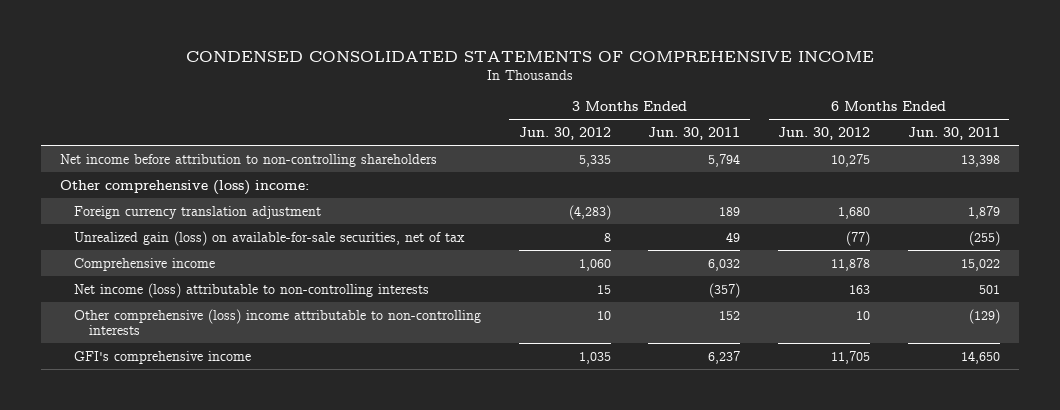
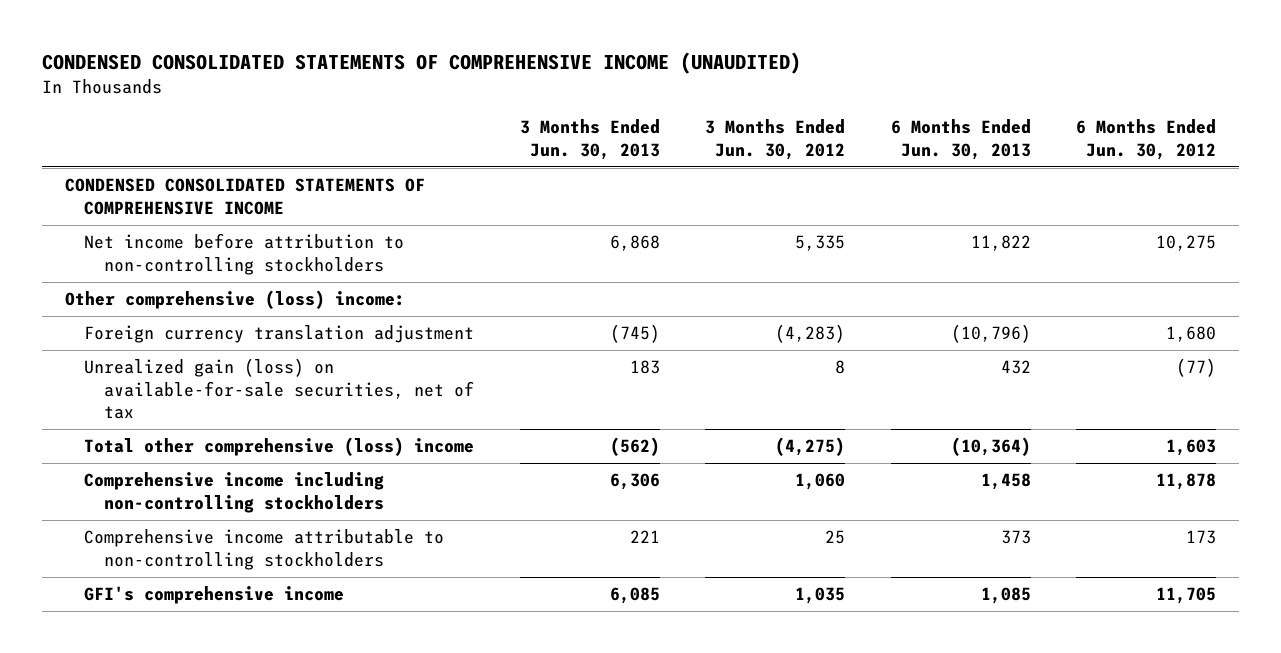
- CONDENSED CONSOLIDATED STATEMENTS OF COMPREHENSIVE INCOME
+ CONDENSED CONSOLIDATED STATEMENTS OF COMPREHENSIVE INCOME (UNAUDITED)
- | 3 Months Ended Jun. 30, 2012 | 3 Months Ended Jun. 30, 2011 | 6 Months Ended Jun. 30, 2012 | 6 Months Ended Jun. 30, 2011
+ | 3 Months Ended Jun. 30, 2013 | 3 Months Ended Jun. 30, 2012 | 6 Months Ended Jun. 30, 2013 | 6 Months Ended Jun. 30, 2012
- Net income before attribution to non-controlling shareholders | 5,335 | 5,794 | 10,275 | 13,398
+ CONDENSED CONSOLIDATED STATEMENTS OF COMPREHENSIVE INCOME
+ Net income before attribution to non-controlling stockholders | 6,868 | 5,335 | 11,822 | 10,275
- Comprehensive income | 1,060 | 6,032 | 11,878 | 15,022
- Net income (loss) attributable to non-controlling interests | 15 | (357) | 163 | 501
- Other comprehensive (loss) income attributable to non-controlling interests | 10 | 152 | 10 | (129)
+ Total other comprehensive (loss) income | (562) | (4,275) | (10,364) | 1,603
+ Comprehensive income including non-controlling stockholders | 6,306 | 1,060 | 1,458 | 11,878
+ Comprehensive income attributable to non-controlling stockholders | 221 | 25 | 373 | 173

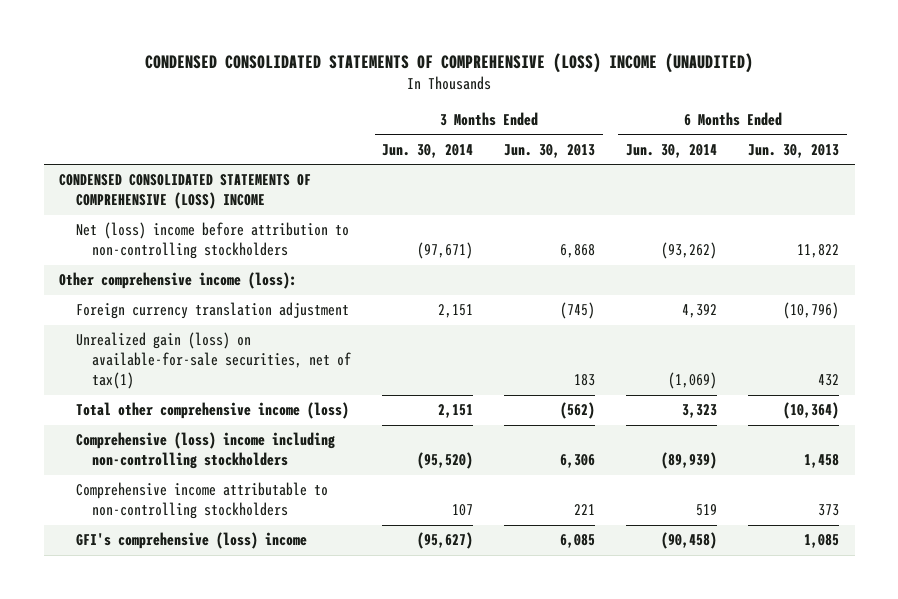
- CONDENSED CONSOLIDATED STATEMENTS OF COMPREHENSIVE INCOME (UNAUDITED)
+ CONDENSED CONSOLIDATED STATEMENTS OF COMPREHENSIVE (LOSS) INCOME (UNAUDITED)
- | 3 Months Ended Jun. 30, 2013 | 3 Months Ended Jun. 30, 2012 | 6 Months Ended Jun. 30, 2013 | 6 Months Ended Jun. 30, 2012
+ | 3 Months Ended Jun. 30, 2014 | 3 Months Ended Jun. 30, 2013 | 6 Months Ended Jun. 30, 2014 | 6 Months Ended Jun. 30, 2013
- CONDENSED CONSOLIDATED STATEMENTS OF COMPREHENSIVE INCOME
- Net income before attribution to non-controlling stockholders | 6,868 | 5,335 | 11,822 | 10,275
- Other comprehensive (loss) income:
+ CONDENSED CONSOLIDATED STATEMENTS OF COMPREHENSIVE (LOSS) INCOME
+ Net (loss) income before attribution to non-controlling stockholders | (97,671) | 6,868 | (93,262) | 11,822
+ Other comprehensive income (loss):
- Unrealized gain (loss) on available-for-sale securities, net of tax | 183 | 8 | 432 | (77)
- Total other comprehensive (loss) income | (562) | (4,275) | (10,364) | 1,603
- Comprehensive income including non-controlling stockholders | 6,306 | 1,060 | 1,458 | 11,878
+ Unrealized gain (loss) on available-for-sale securities, net of tax(1) | | 183 | (1,069) | 432
+ Total other comprehensive income (loss) | 2,151 | (562) | 3,323 | (10,364)
+ Comprehensive (loss) income including non-controlling stockholders | (95,520) | 6,306 | (89,939) | 1,458
- GFI's comprehensive income | 6,085 | 1,035 | 1,085 | 11,705
+ GFI's comprehensive (loss) income | (95,627) | 6,085 | (90,458) | 1,085

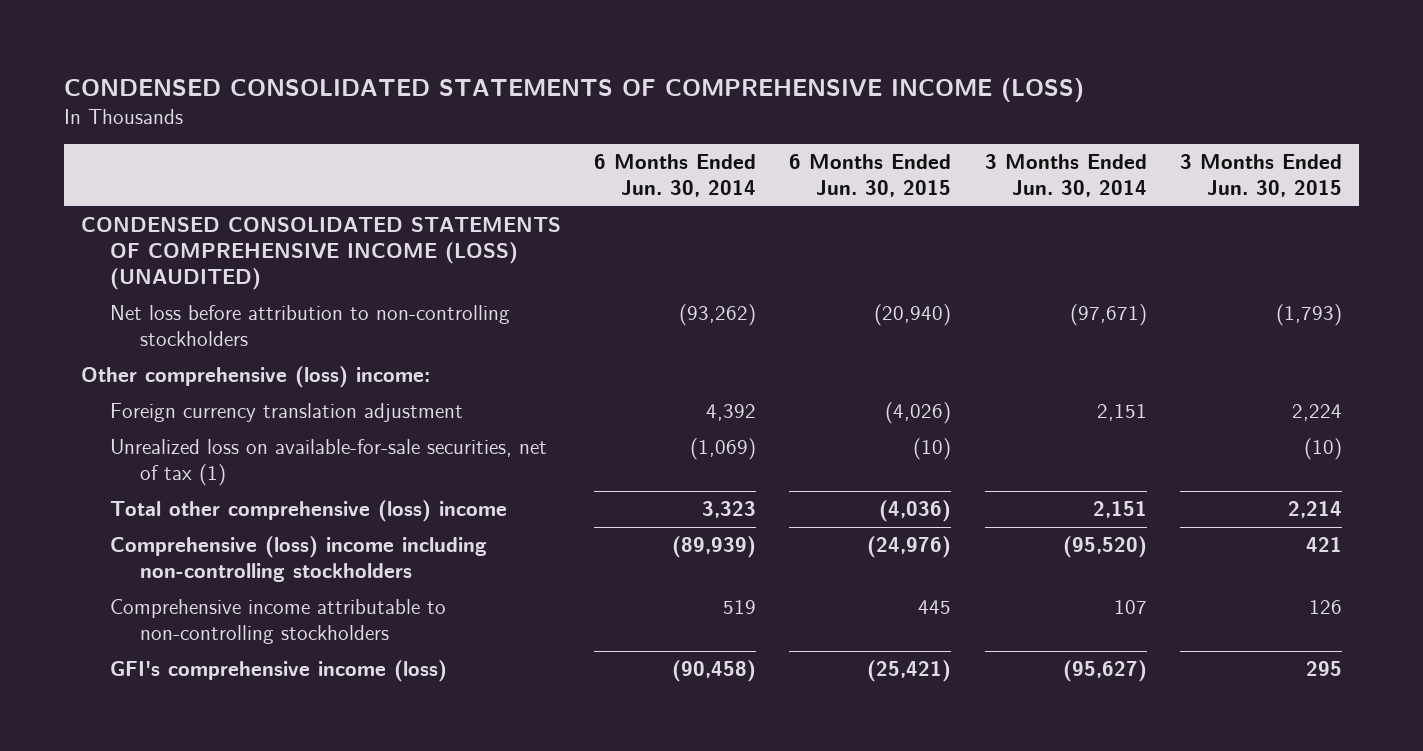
- CONDENSED CONSOLIDATED STATEMENTS OF COMPREHENSIVE (LOSS) INCOME (UNAUDITED)
+ CONDENSED CONSOLIDATED STATEMENTS OF COMPREHENSIVE INCOME (LOSS)
- | 3 Months Ended Jun. 30, 2014 | 3 Months Ended Jun. 30, 2013 | 6 Months Ended Jun. 30, 2014 | 6 Months Ended Jun. 30, 2013
+ | 6 Months Ended Jun. 30, 2014 | 6 Months Ended Jun. 30, 2015 | 3 Months Ended Jun. 30, 2014 | 3 Months Ended Jun. 30, 2015
- CONDENSED CONSOLIDATED STATEMENTS OF COMPREHENSIVE (LOSS) INCOME
- Net (loss) income before attribution to non-controlling stockholders | (97,671) | 6,868 | (93,262) | 11,822
- Other comprehensive income (loss):
+ CONDENSED CONSOLIDATED STATEMENTS OF COMPREHENSIVE INCOME (LOSS) (UNAUDITED)
+ Net loss before attribution to non-controlling stockholders | (93,262) | (20,940) | (97,671) | (1,793)
+ Other comprehensive (loss) income:
- Unrealized gain (loss) on available-for-sale securities, net of tax(1) | | 183 | (1,069) | 432
- Total other comprehensive income (loss) | 2,151 | (562) | 3,323 | (10,364)
+ Unrealized loss on available-for-sale securities, net of tax (1) | (1,069) | (10) | | (10)
+ Total other comprehensive (loss) income | 3,323 | (4,036) | 2,151 | 2,214
- GFI's comprehensive (loss) income | (95,627) | 6,085 | (90,458) | 1,085
+ GFI's comprehensive income (loss) | (90,458) | (25,421) | (95,627) | 295

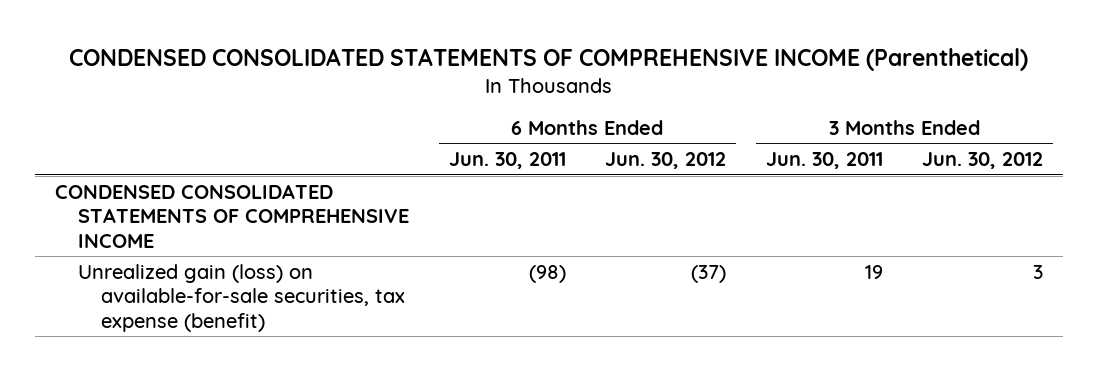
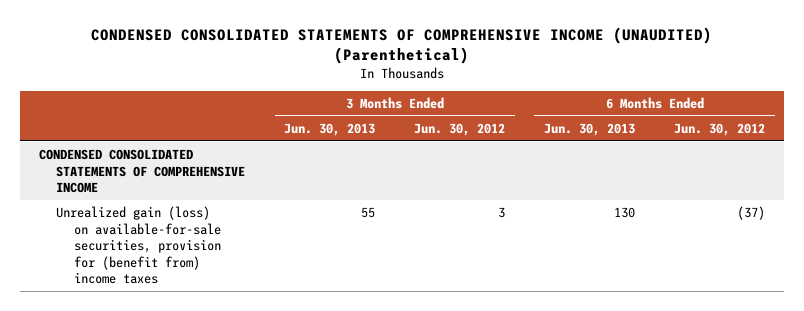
- CONDENSED CONSOLIDATED STATEMENTS OF COMPREHENSIVE INCOME (Parenthetical)
+ CONDENSED CONSOLIDATED STATEMENTS OF COMPREHENSIVE INCOME (UNAUDITED) (Parenthetical)
- | 6 Months Ended Jun. 30, 2011 | 6 Months Ended Jun. 30, 2012 | 3 Months Ended Jun. 30, 2011 | 3 Months Ended Jun. 30, 2012
+ | 3 Months Ended Jun. 30, 2013 | 3 Months Ended Jun. 30, 2012 | 6 Months Ended Jun. 30, 2013 | 6 Months Ended Jun. 30, 2012
- Unrealized gain (loss) on available-for-sale securities, tax expense (benefit) | (98) | (37) | 19 | 3
+ Unrealized gain (loss) on available-for-sale securities, provision for (benefit from) income taxes | 55 | 3 | 130 | (37)

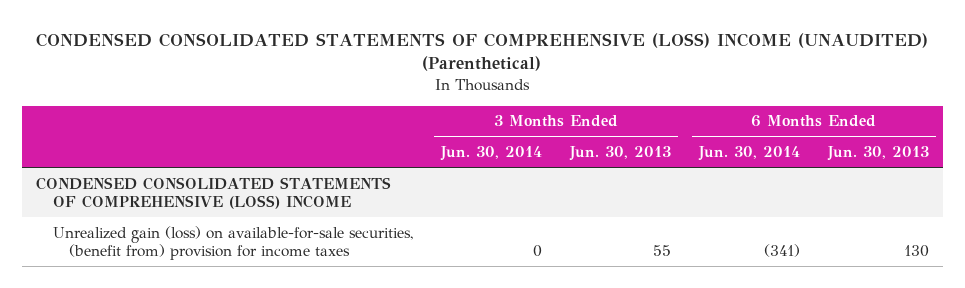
- CONDENSED CONSOLIDATED STATEMENTS OF COMPREHENSIVE INCOME (UNAUDITED) (Parenthetical)
+ CONDENSED CONSOLIDATED STATEMENTS OF COMPREHENSIVE (LOSS) INCOME (UNAUDITED) (Parenthetical)
- | 3 Months Ended Jun. 30, 2013 | 3 Months Ended Jun. 30, 2012 | 6 Months Ended Jun. 30, 2013 | 6 Months Ended Jun. 30, 2012
+ | 3 Months Ended Jun. 30, 2014 | 3 Months Ended Jun. 30, 2013 | 6 Months Ended Jun. 30, 2014 | 6 Months Ended Jun. 30, 2013
- CONDENSED CONSOLIDATED STATEMENTS OF COMPREHENSIVE INCOME
- Unrealized gain (loss) on available-for-sale securities, provision for (benefit from) income taxes | 55 | 3 | 130 | (37)
+ CONDENSED CONSOLIDATED STATEMENTS OF COMPREHENSIVE (LOSS) INCOME
+ Unrealized gain (loss) on available-for-sale securities, (benefit from) provision for income taxes | 0 | 55 | (341) | 130

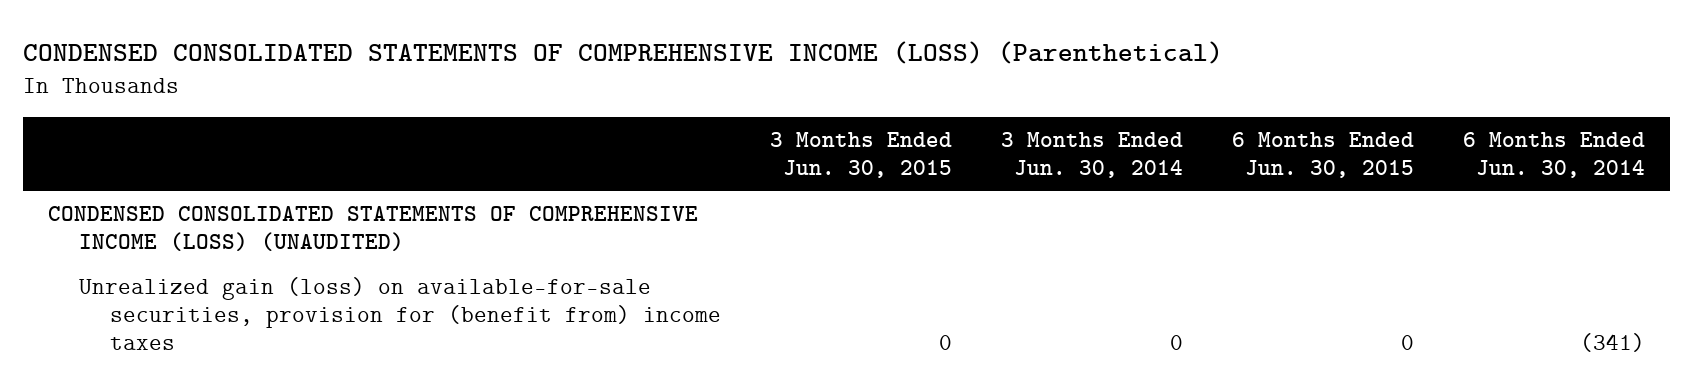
- CONDENSED CONSOLIDATED STATEMENTS OF COMPREHENSIVE (LOSS) INCOME (UNAUDITED) (Parenthetical)
+ CONDENSED CONSOLIDATED STATEMENTS OF COMPREHENSIVE INCOME (LOSS) (Parenthetical)
- | 3 Months Ended Jun. 30, 2014 | 3 Months Ended Jun. 30, 2013 | 6 Months Ended Jun. 30, 2014 | 6 Months Ended Jun. 30, 2013
+ | 3 Months Ended Jun. 30, 2015 | 3 Months Ended Jun. 30, 2014 | 6 Months Ended Jun. 30, 2015 | 6 Months Ended Jun. 30, 2014
- CONDENSED CONSOLIDATED STATEMENTS OF COMPREHENSIVE (LOSS) INCOME
- Unrealized gain (loss) on available-for-sale securities, (benefit from) provision for income taxes | 0 | 55 | (341) | 130
+ CONDENSED CONSOLIDATED STATEMENTS OF COMPREHENSIVE INCOME (LOSS) (UNAUDITED)
+ Unrealized gain (loss) on available-for-sale securities, provision for (benefit from) income taxes | 0 | 0 | 0 | (341)

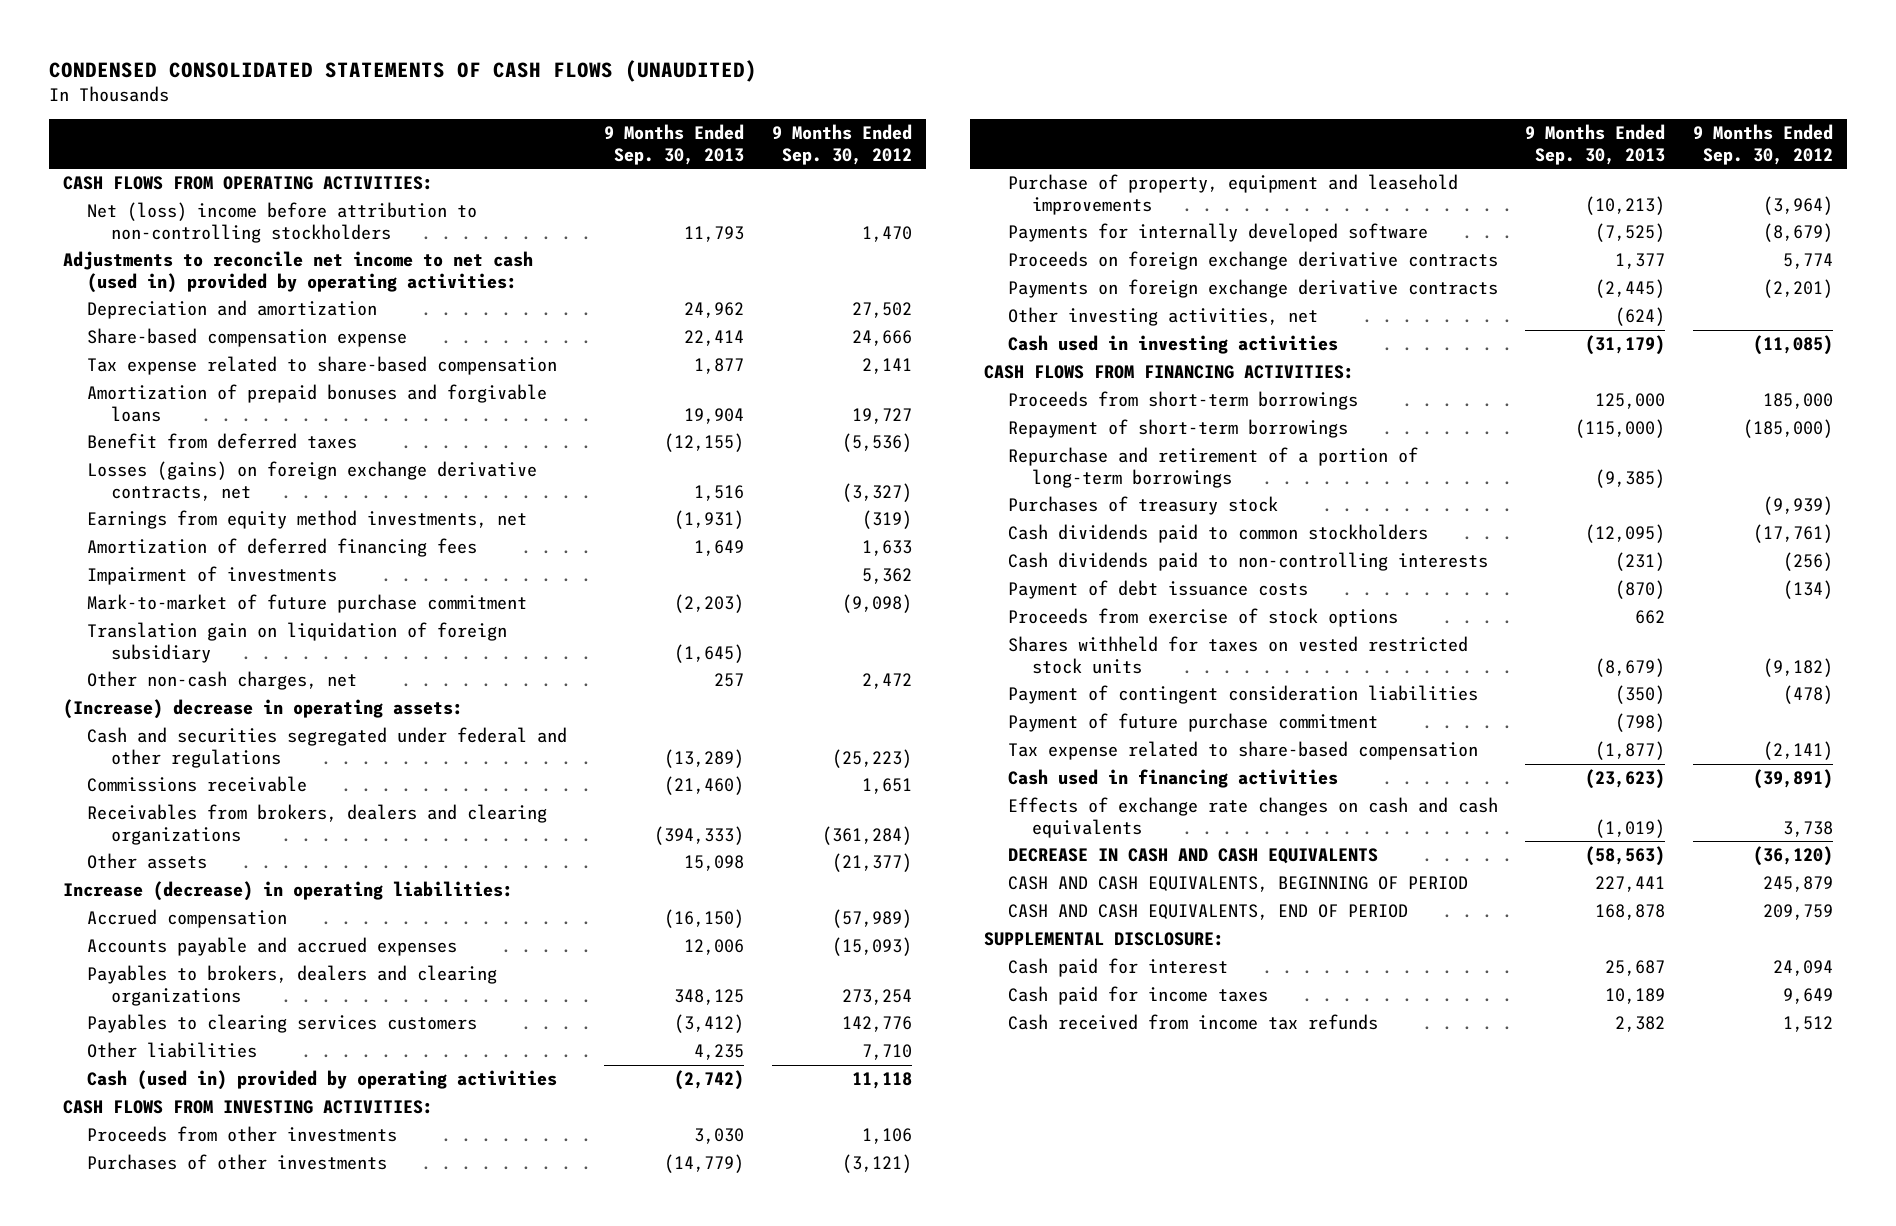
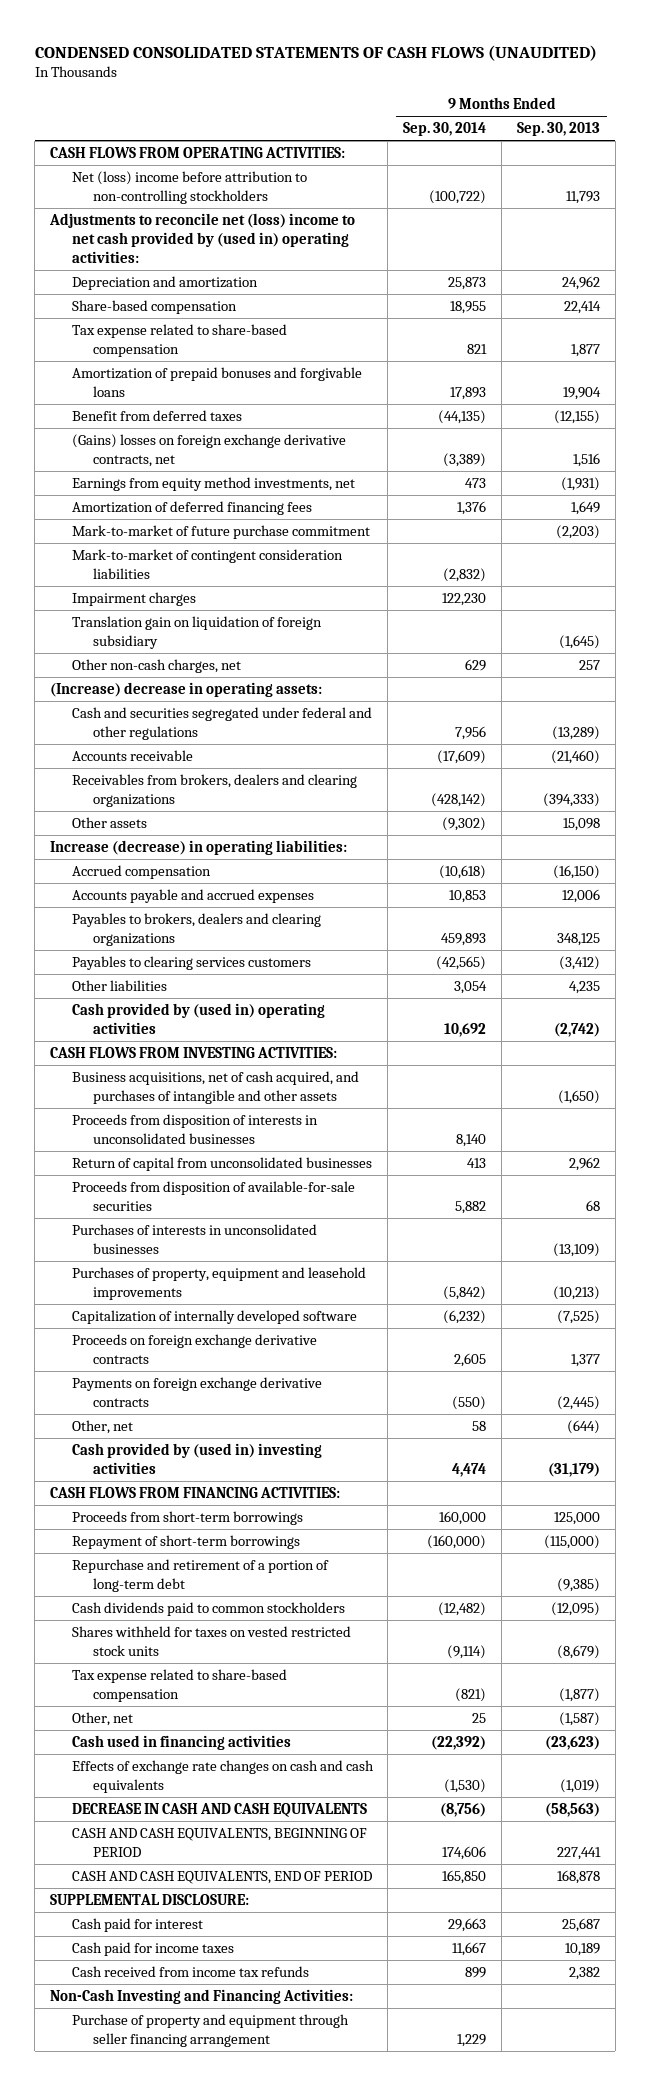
- | 9 Months Ended Sep. 30, 2013 | 9 Months Ended Sep. 30, 2012
+ | 9 Months Ended Sep. 30, 2014 | 9 Months Ended Sep. 30, 2013
- Adjustments to reconcile net income to net cash (used in) provided by operating activities:
+ Adjustments to reconcile net (loss) income to net cash provided by (used in) operating activities:
- Share-based compensation expense | 22,414 | 24,666
+ Share-based compensation | 18,955 | 22,414
- Losses (gains) on foreign exchange derivative contracts, net | 1,516 | (3,327)
+ (Gains) losses on foreign exchange derivative contracts, net | (3,389) | 1,516
- Impairment of investments | | 5,362
+ Mark-to-market of contingent consideration liabilities | (2,832) |
+ Impairment charges | 122,230 |
- Commissions receivable | (21,460) | 1,651
+ Accounts receivable | (17,609) | (21,460)
- Cash (used in) provided by operating activities | (2,742) | 11,118
+ Cash provided by (used in) operating activities | 10,692 | (2,742)
- Proceeds from other investments | 3,030 | 1,106
- Purchases of other investments | (14,779) | (3,121)
- Purchase of property, equipment and leasehold improvements | (10,213) | (3,964)
- Payments for internally developed software | (7,525) | (8,679)
+ Business acquisitions, net of cash acquired, and purchases of intangible and other assets | | (1,650)
+ Proceeds from disposition of interests in unconsolidated businesses | 8,140 |
+ Return of capital from unconsolidated businesses | 413 | 2,962
+ Proceeds from disposition of available-for-sale securities | 5,882 | 68
+ Purchases of interests in unconsolidated businesses | | (13,109)
+ Purchases of property, equipment and leasehold improvements | (5,842) | (10,213)
+ Capitalization of internally developed software | (6,232) | (7,525)
- Other investing activities, net | (624) |
- Cash used in investing activities | (31,179) | (11,085)
+ Other, net | 58 | (644)
+ Cash provided by (used in) investing activities | 4,474 | (31,179)
- Repurchase and retirement of a portion of long-term borrowings | (9,385) |
- Purchases of treasury stock | | (9,939)
+ Repurchase and retirement of a portion of long-term debt | | (9,385)
- Cash dividends paid to non-controlling interests | (231) | (256)
- Payment of debt issuance costs | (870) | (134)
- Proceeds from exercise of stock options | 662 |
- Payment of contingent consideration liabilities | (350) | (478)
- Payment of future purchase commitment | (798) |
+ Other, net | 25 | (1,587)
+ Non-Cash Investing and Financing Activities:
+ Purchase of property and equipment through seller financing arrangement | 1,229 |

